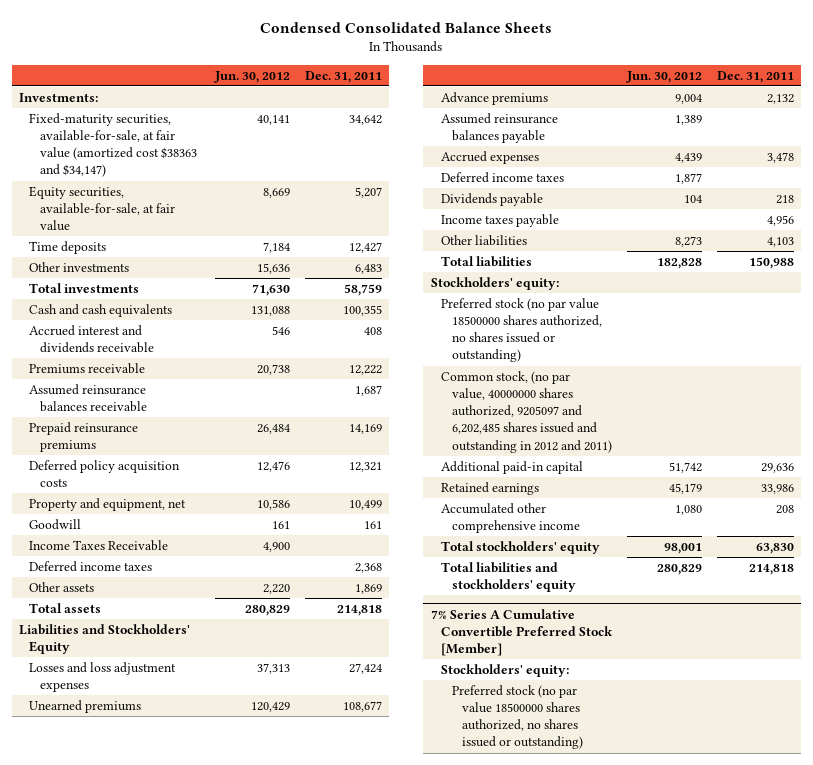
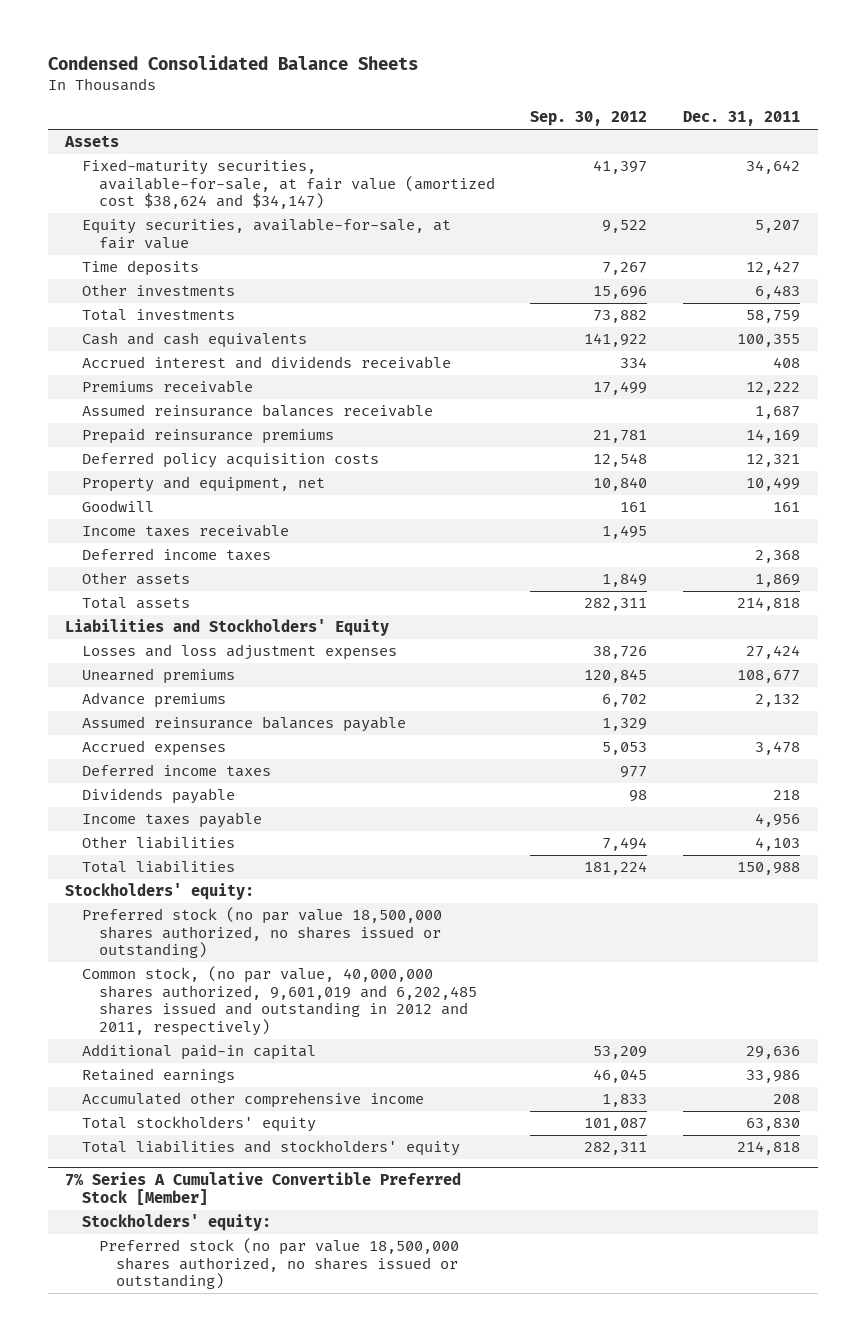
- | Jun. 30, 2012 | Dec. 31, 2011
+ | Sep. 30, 2012 | Dec. 31, 2011
- Investments:
- Fixed-maturity securities, available-for-sale, at fair value (amortized cost $38363 and $34,147) | 40,141 | 34,642
+ Assets
+ Fixed-maturity securities, available-for-sale, at fair value (amortized cost $38,624 and $34,147) | 41,397 | 34,642
- Income Taxes Receivable | 4,900 |
+ Income taxes receivable | 1,495 |
- Preferred stock (no par value 18500000 shares authorized, no shares issued or outstanding)
- Common stock, (no par value, 40000000 shares authorized, 9205097 and 6,202,485 shares issued and outstanding in 2012 and 2011)
+ Preferred stock (no par value 18,500,000 shares authorized, no shares issued or outstanding)
+ Common stock, (no par value, 40,000,000 shares authorized, 9,601,019 and 6,202,485 shares issued and outstanding in 2012 and 2011, respectively)
@ 7% Series A Cumulative Convertible Preferred Stock [Member]
- Preferred stock (no par value 18500000 shares authorized, no shares issued or outstanding)
+ Preferred stock (no par value 18,500,000 shares authorized, no shares issued or outstanding)

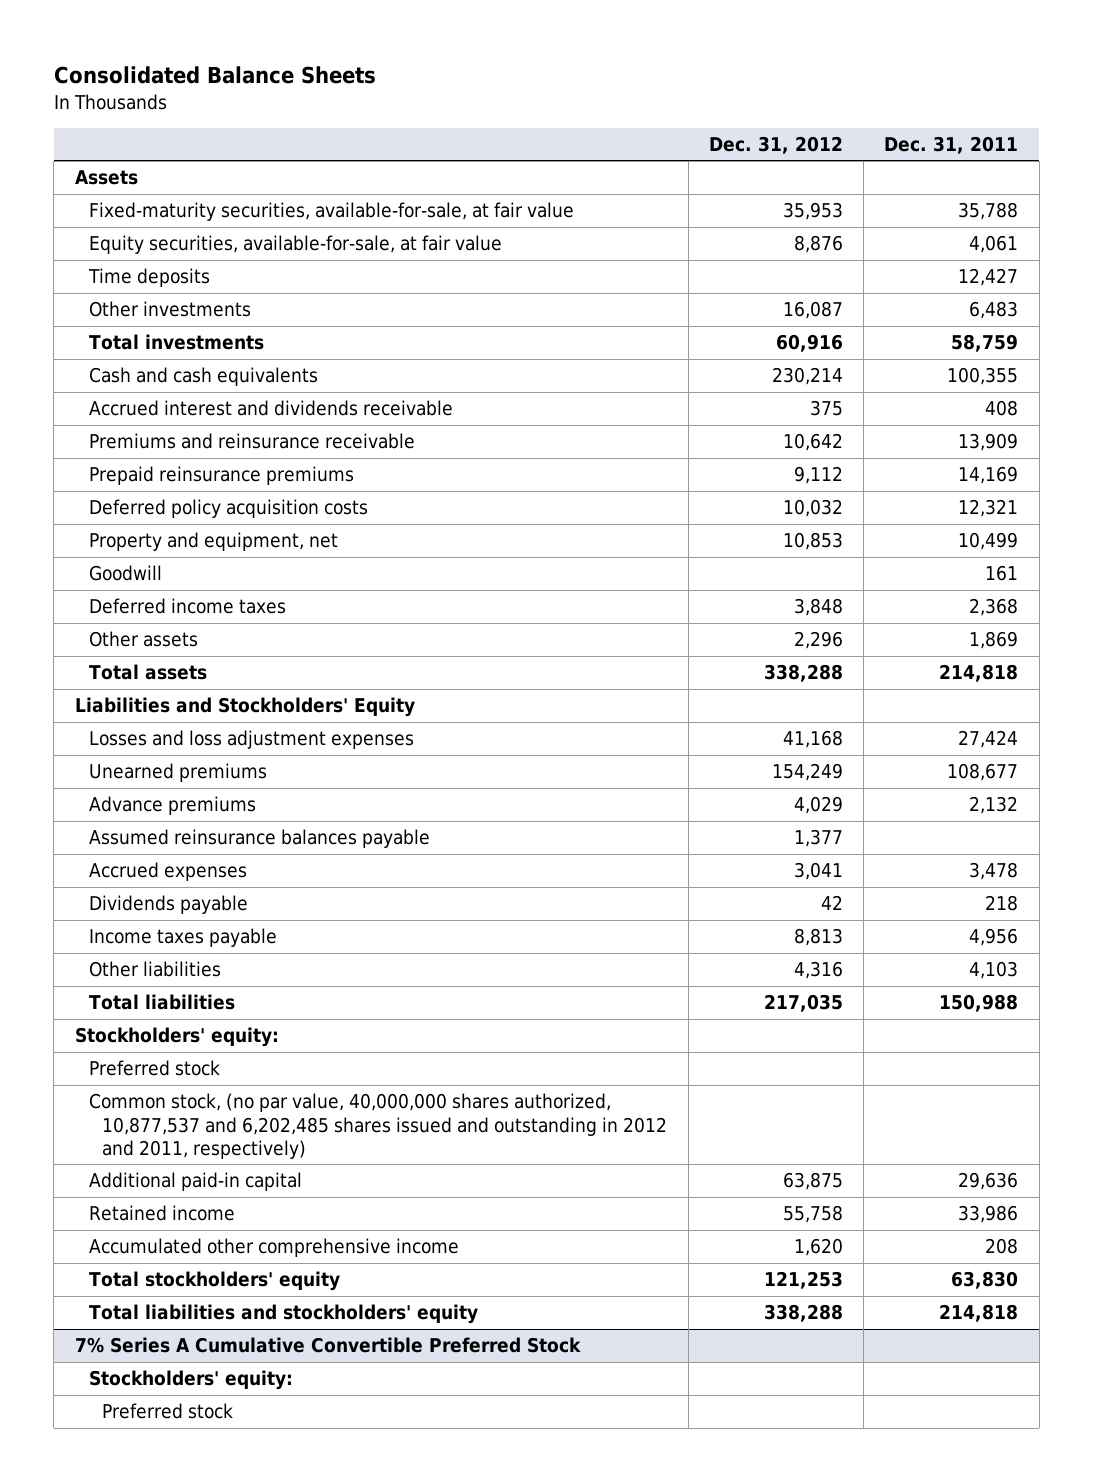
- Condensed Consolidated Balance Sheets
+ Consolidated Balance Sheets
- | Sep. 30, 2012 | Dec. 31, 2011
+ | Dec. 31, 2012 | Dec. 31, 2011
- Fixed-maturity securities, available-for-sale, at fair value (amortized cost $38,624 and $34,147) | 41,397 | 34,642
- Equity securities, available-for-sale, at fair value | 9,522 | 5,207
+ Fixed-maturity securities, available-for-sale, at fair value | 35,953 | 35,788
+ Equity securities, available-for-sale, at fair value | 8,876 | 4,061
- Premiums receivable | 17,499 | 12,222
- Assumed reinsurance balances receivable | | 1,687
+ Premiums and reinsurance receivable | 10,642 | 13,909
- Income taxes receivable | 1,495 |
- Deferred income taxes | 977 |
- Preferred stock (no par value 18,500,000 shares authorized, no shares issued or outstanding)
- Common stock, (no par value, 40,000,000 shares authorized, 9,601,019 and 6,202,485 shares issued and outstanding in 2012 and 2011, respectively)
+ Preferred stock
+ Common stock, (no par value, 40,000,000 shares authorized, 10,877,537 and 6,202,485 shares issued and outstanding in 2012 and 2011, respectively)
- Retained earnings | 46,045 | 33,986
+ Retained income | 55,758 | 33,986
- 7% Series A Cumulative Convertible Preferred Stock [Member]
+ 7% Series A Cumulative Convertible Preferred Stock
- Preferred stock (no par value 18,500,000 shares authorized, no shares issued or outstanding)
+ Preferred stock

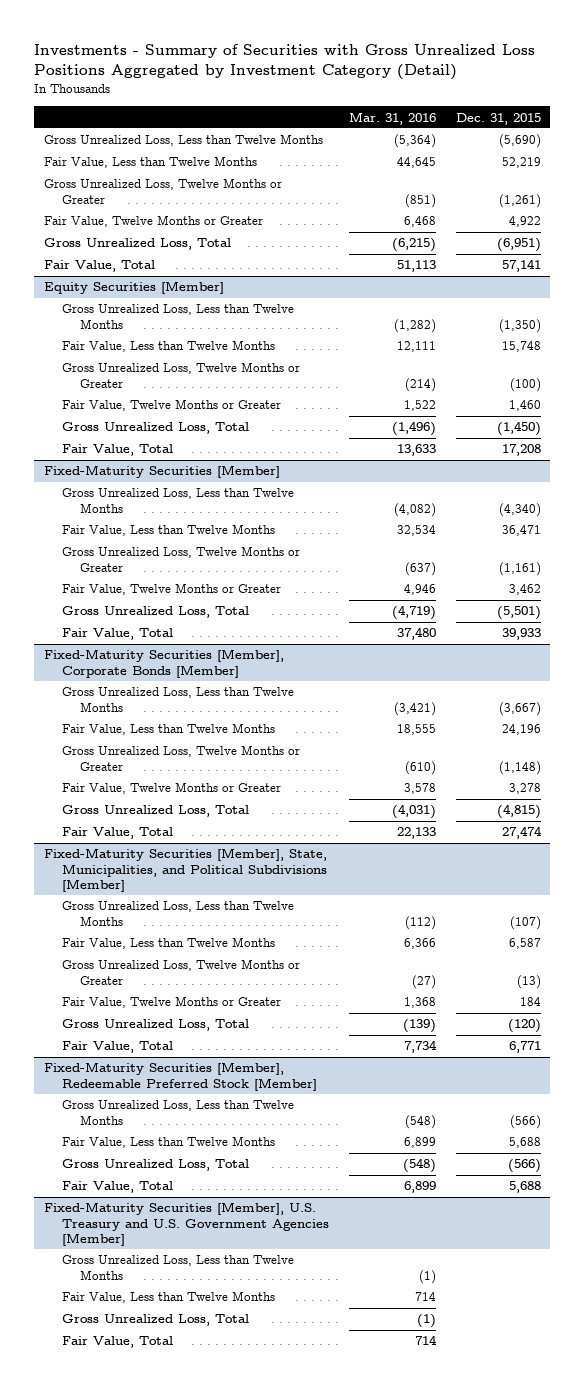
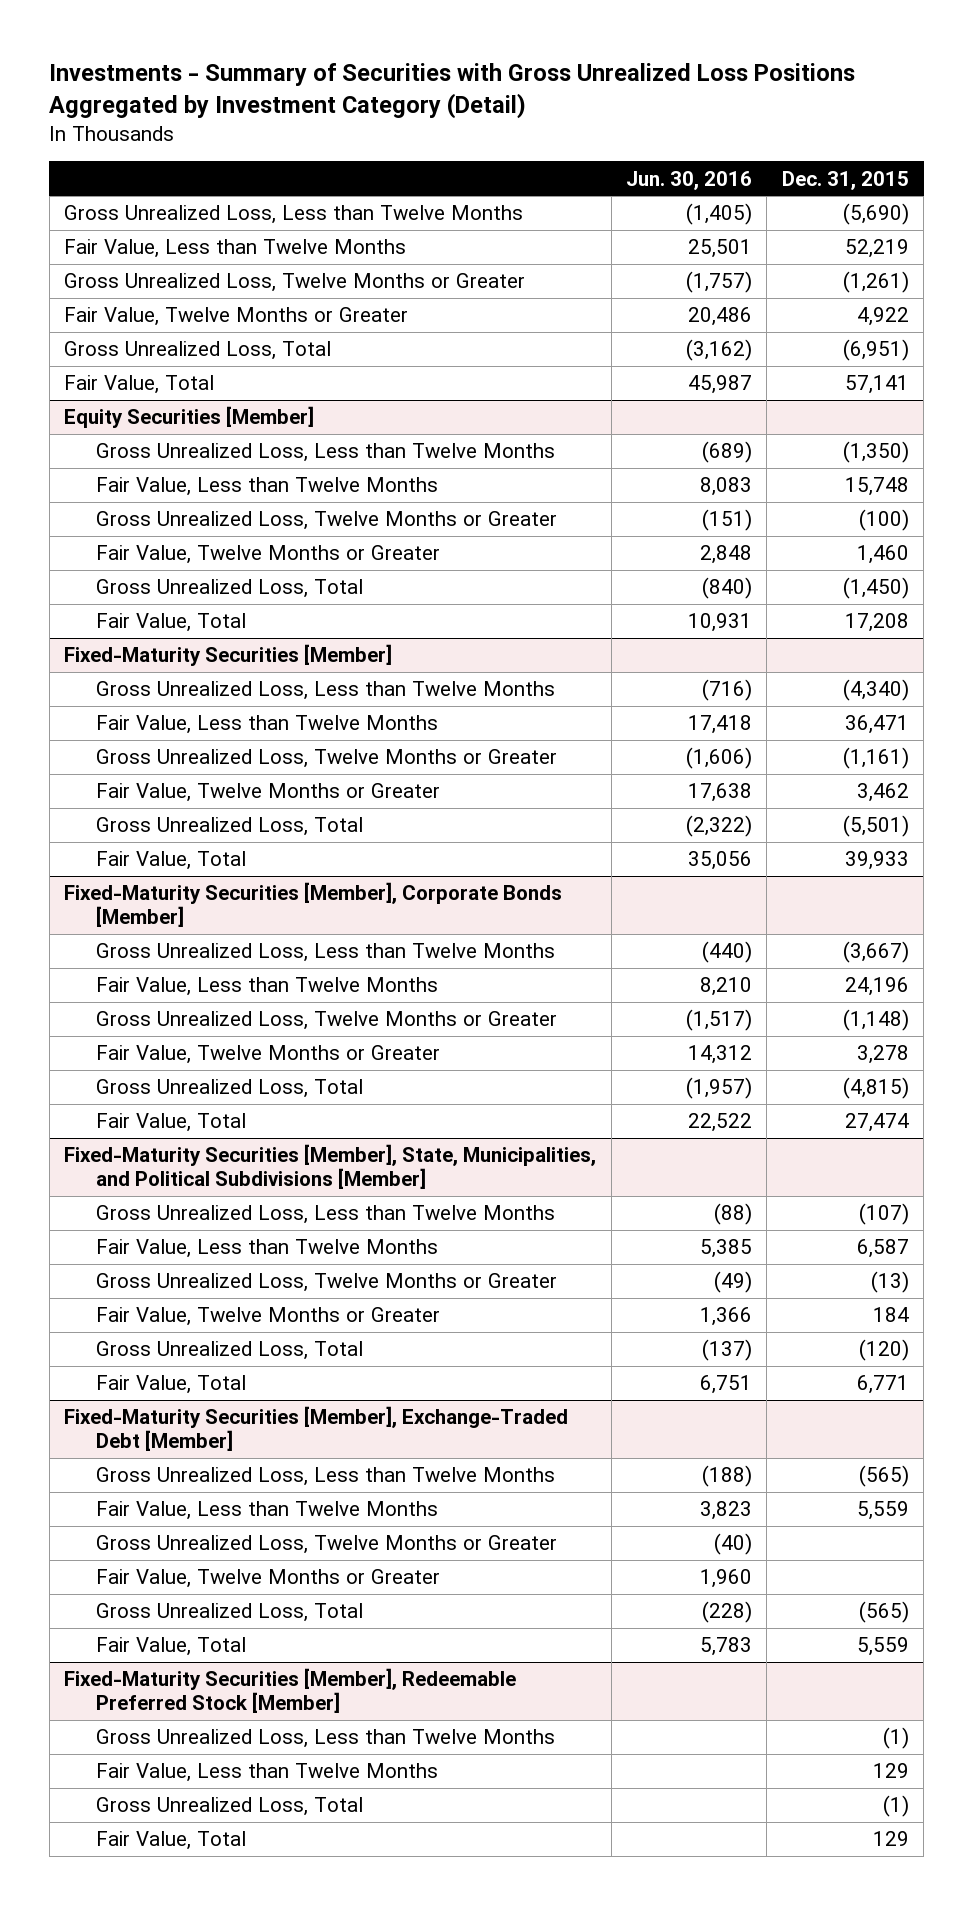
- | Mar. 31, 2016 | Dec. 31, 2015
+ | Jun. 30, 2016 | Dec. 31, 2015
+ Fixed-Maturity Securities [Member], Exchange-Traded Debt [Member]
+ Gross Unrealized Loss, Less than Twelve Months | (188) | (565)
+ Fair Value, Less than Twelve Months | 3,823 | 5,559
+ Gross Unrealized Loss, Twelve Months or Greater | (40) |
+ Fair Value, Twelve Months or Greater | 1,960 |
+ Gross Unrealized Loss, Total | (228) | (565)
+ Fair Value, Total | 5,783 | 5,559
@ Fixed-Maturity Securities [Member], Redeemable Preferred Stock [Member]
- Gross Unrealized Loss, Less than Twelve Months | (548) | (566)
- Fair Value, Less than Twelve Months | 6,899 | 5,688
- Gross Unrealized Loss, Total | (548) | (566)
- Fair Value, Total | 6,899 | 5,688
- Fixed-Maturity Securities [Member], U.S. Treasury and U.S. Government Agencies [Member]
- Gross Unrealized Loss, Less than Twelve Months | (1) |
- Fair Value, Less than Twelve Months | 714 |
- Gross Unrealized Loss, Total | (1) |
- Fair Value, Total | 714 |
@ Fixed-Maturity Securities [Member], Redeemable Preferred Stock [Member]
+ Gross Unrealized Loss, Less than Twelve Months | | (1)
+ Fair Value, Less than Twelve Months | | 129
+ Gross Unrealized Loss, Total | | (1)
+ Fair Value, Total | | 129

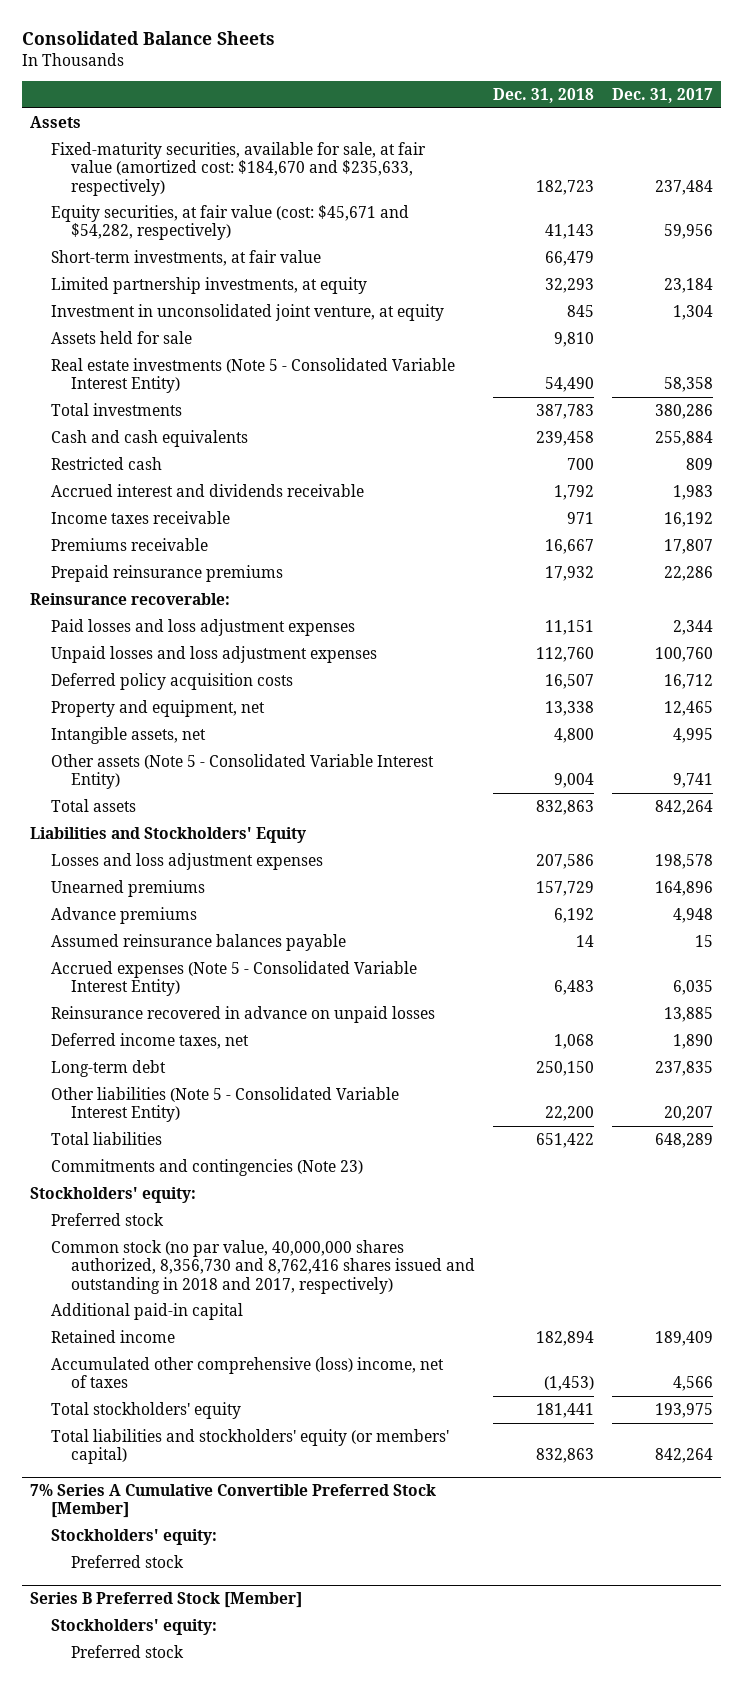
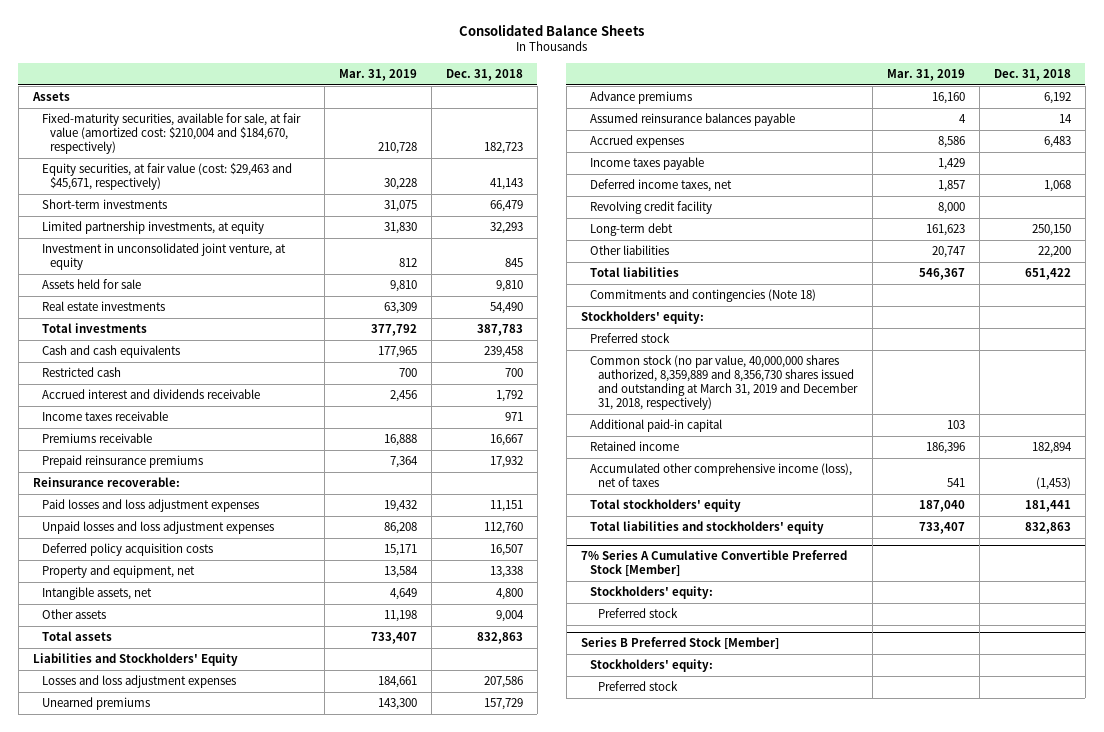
- | Dec. 31, 2018 | Dec. 31, 2017
+ | Mar. 31, 2019 | Dec. 31, 2018
- Fixed-maturity securities, available for sale, at fair value (amortized cost: $184,670 and $235,633, respectively) | 182,723 | 237,484
- Equity securities, at fair value (cost: $45,671 and $54,282, respectively) | 41,143 | 59,956
- Short-term investments, at fair value | 66,479 |
+ Fixed-maturity securities, available for sale, at fair value (amortized cost: $210,004 and $184,670, respectively) | 210,728 | 182,723
+ Equity securities, at fair value (cost: $29,463 and $45,671, respectively) | 30,228 | 41,143
+ Short-term investments | 31,075 | 66,479
- Real estate investments (Note 5 - Consolidated Variable Interest Entity) | 54,490 | 58,358
+ Real estate investments | 63,309 | 54,490
- Other assets (Note 5 - Consolidated Variable Interest Entity) | 9,004 | 9,741
+ Other assets | 11,198 | 9,004
- Accrued expenses (Note 5 - Consolidated Variable Interest Entity) | 6,483 | 6,035
- Reinsurance recovered in advance on unpaid losses | | 13,885
+ Accrued expenses | 8,586 | 6,483
+ Income taxes payable | 1,429 |
+ Revolving credit facility | 8,000 |
- Other liabilities (Note 5 - Consolidated Variable Interest Entity) | 22,200 | 20,207
+ Other liabilities | 20,747 | 22,200
- Commitments and contingencies (Note 23)
+ Commitments and contingencies (Note 18)
- Common stock (no par value, 40,000,000 shares authorized, 8,356,730 and 8,762,416 shares issued and outstanding in 2018 and 2017, respectively)
+ Common stock (no par value, 40,000,000 shares authorized, 8,359,889 and 8,356,730 shares issued and outstanding at March 31, 2019 and December 31, 2018, respectively)
- Accumulated other comprehensive (loss) income, net of taxes | (1,453) | 4,566
+ Accumulated other comprehensive income (loss), net of taxes | 541 | (1,453)
- Total liabilities and stockholders' equity (or members' capital) | 832,863 | 842,264
+ Total liabilities and stockholders' equity | 733,407 | 832,863

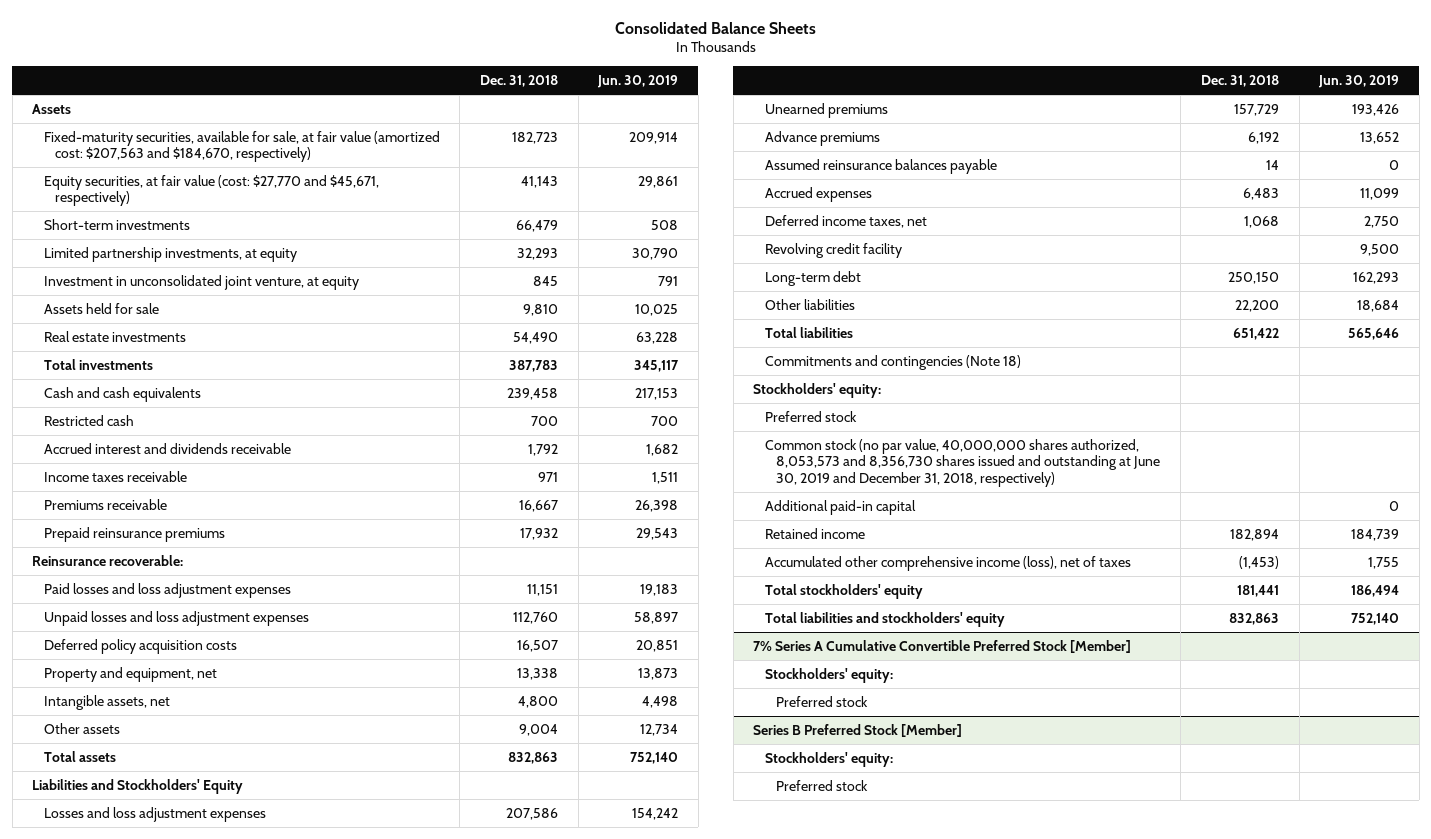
- | Mar. 31, 2019 | Dec. 31, 2018
+ | Dec. 31, 2018 | Jun. 30, 2019
- Fixed-maturity securities, available for sale, at fair value (amortized cost: $210,004 and $184,670, respectively) | 210,728 | 182,723
- Equity securities, at fair value (cost: $29,463 and $45,671, respectively) | 30,228 | 41,143
+ Fixed-maturity securities, available for sale, at fair value (amortized cost: $207,563 and $184,670, respectively) | 182,723 | 209,914
+ Equity securities, at fair value (cost: $27,770 and $45,671, respectively) | 41,143 | 29,861
- Income taxes payable | 1,429 |
- Common stock (no par value, 40,000,000 shares authorized, 8,359,889 and 8,356,730 shares issued and outstanding at March 31, 2019 and December 31, 2018, respectively)
+ Common stock (no par value, 40,000,000 shares authorized, 8,053,573 and 8,356,730 shares issued and outstanding at June 30, 2019 and December 31, 2018, respectively)

